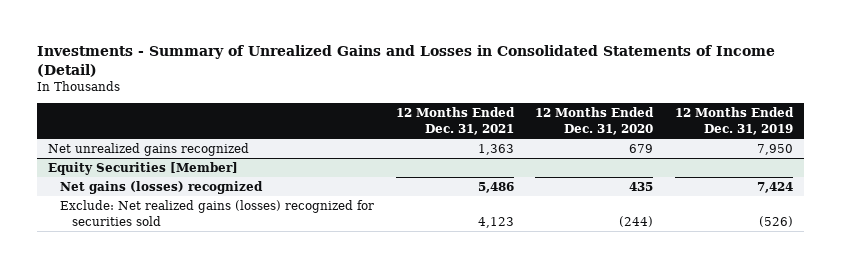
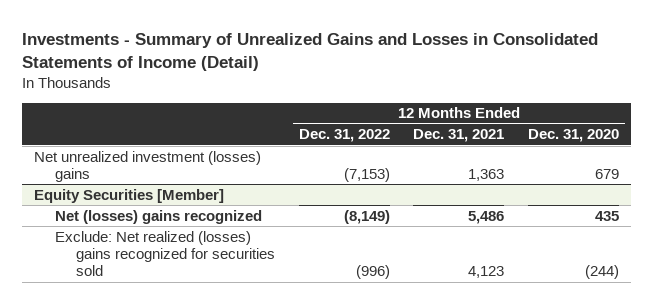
- | 12 Months Ended Dec. 31, 2021 | 12 Months Ended Dec. 31, 2020 | 12 Months Ended Dec. 31, 2019
+ | 12 Months Ended Dec. 31, 2022 | 12 Months Ended Dec. 31, 2021 | 12 Months Ended Dec. 31, 2020
- Net unrealized gains recognized | 1,363 | 679 | 7,950
+ Net unrealized investment (losses) gains | (7,153) | 1,363 | 679
@ Equity Securities [Member]
- Net gains (losses) recognized | 5,486 | 435 | 7,424
- Exclude: Net realized gains (losses) recognized for securities sold | 4,123 | (244) | (526)
+ Net (losses) gains recognized | (8,149) | 5,486 | 435
+ Exclude: Net realized (losses) gains recognized for securities sold | (996) | 4,123 | (244)

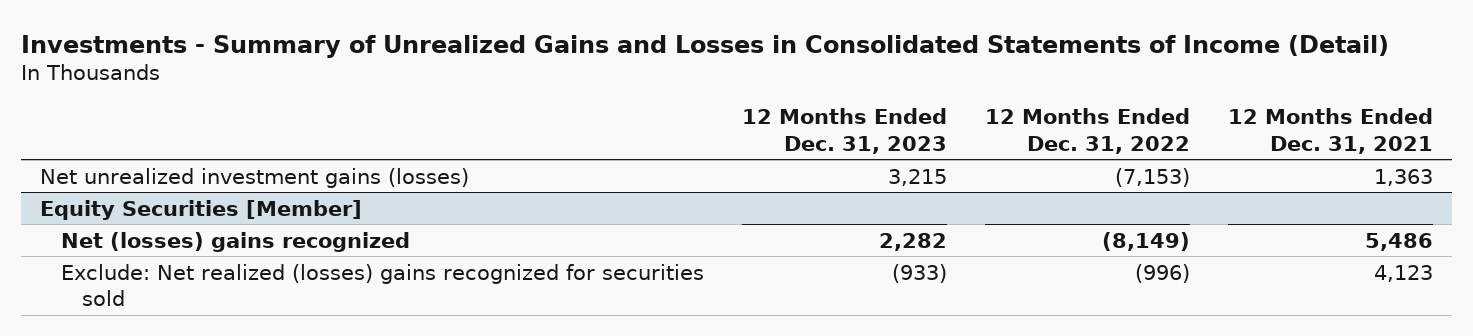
- | 12 Months Ended Dec. 31, 2022 | 12 Months Ended Dec. 31, 2021 | 12 Months Ended Dec. 31, 2020
+ | 12 Months Ended Dec. 31, 2023 | 12 Months Ended Dec. 31, 2022 | 12 Months Ended Dec. 31, 2021
- Net unrealized investment (losses) gains | (7,153) | 1,363 | 679
+ Net unrealized investment gains (losses) | 3,215 | (7,153) | 1,363

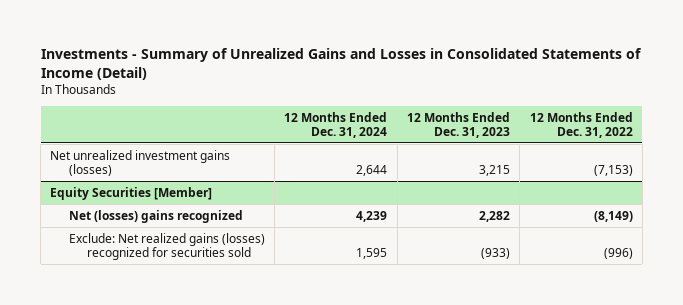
- | 12 Months Ended Dec. 31, 2023 | 12 Months Ended Dec. 31, 2022 | 12 Months Ended Dec. 31, 2021
+ | 12 Months Ended Dec. 31, 2024 | 12 Months Ended Dec. 31, 2023 | 12 Months Ended Dec. 31, 2022
@ Equity Securities [Member]
- Exclude: Net realized (losses) gains recognized for securities sold | (933) | (996) | 4,123
+ Exclude: Net realized gains (losses) recognized for securities sold | 1,595 | (933) | (996)

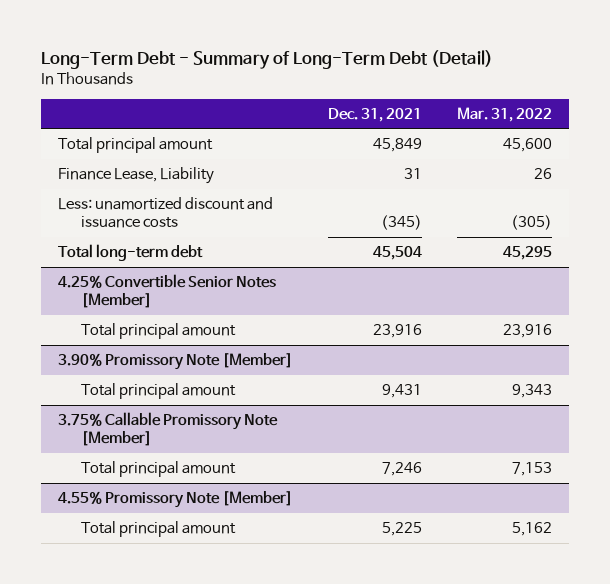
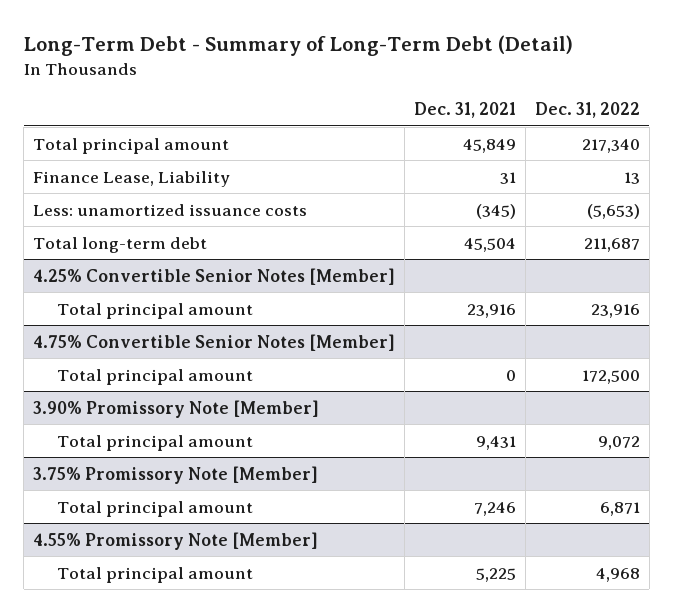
- | Dec. 31, 2021 | Mar. 31, 2022
+ | Dec. 31, 2021 | Dec. 31, 2022
- Less: unamortized discount and issuance costs | (345) | (305)
+ Less: unamortized issuance costs | (345) | (5,653)
+ 4.75% Convertible Senior Notes [Member]
+ Total principal amount | 0 | 172,500
- 3.75% Callable Promissory Note [Member]
+ 3.75% Promissory Note [Member]

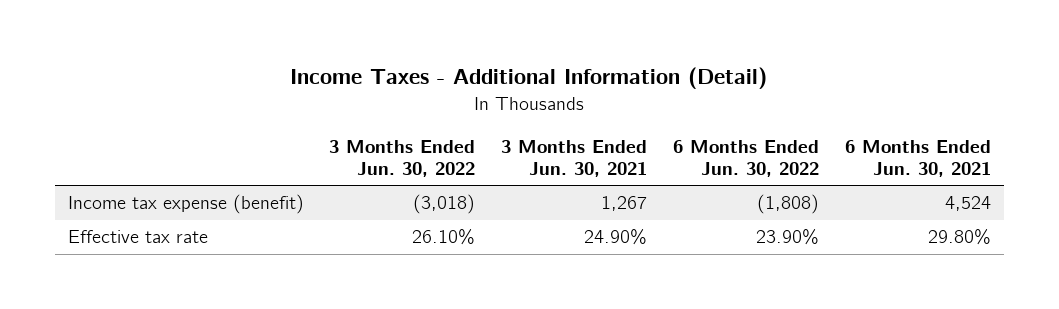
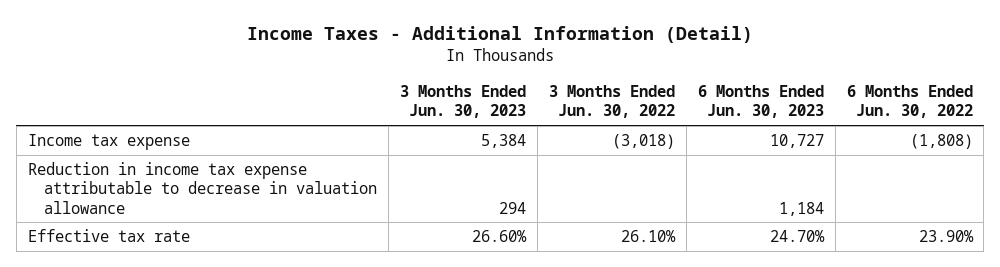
- | 3 Months Ended Jun. 30, 2022 | 3 Months Ended Jun. 30, 2021 | 6 Months Ended Jun. 30, 2022 | 6 Months Ended Jun. 30, 2021
+ | 3 Months Ended Jun. 30, 2023 | 3 Months Ended Jun. 30, 2022 | 6 Months Ended Jun. 30, 2023 | 6 Months Ended Jun. 30, 2022
- Income tax expense (benefit) | (3,018) | 1,267 | (1,808) | 4,524
+ Income tax expense | 5,384 | (3,018) | 10,727 | (1,808)
+ Reduction in income tax expense attributable to decrease in valuation allowance | 294 | | 1,184 |

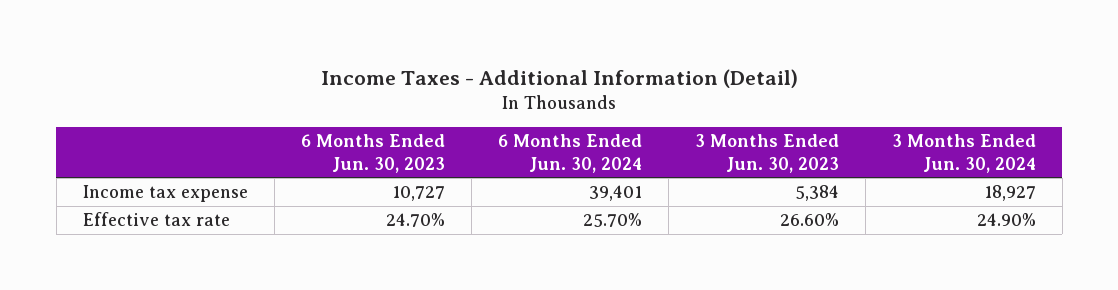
- | 3 Months Ended Jun. 30, 2023 | 3 Months Ended Jun. 30, 2022 | 6 Months Ended Jun. 30, 2023 | 6 Months Ended Jun. 30, 2022
+ | 6 Months Ended Jun. 30, 2023 | 6 Months Ended Jun. 30, 2024 | 3 Months Ended Jun. 30, 2023 | 3 Months Ended Jun. 30, 2024
- Reduction in income tax expense attributable to decrease in valuation allowance | 294 | | 1,184 |

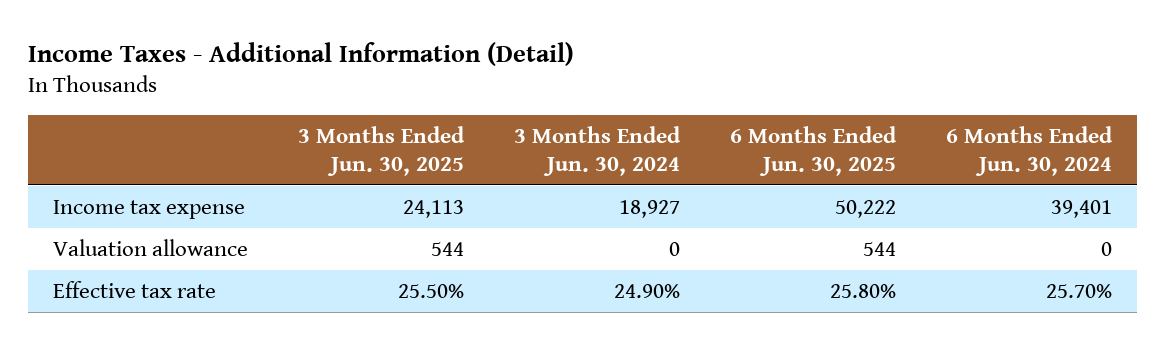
- | 6 Months Ended Jun. 30, 2023 | 6 Months Ended Jun. 30, 2024 | 3 Months Ended Jun. 30, 2023 | 3 Months Ended Jun. 30, 2024
+ | 3 Months Ended Jun. 30, 2025 | 3 Months Ended Jun. 30, 2024 | 6 Months Ended Jun. 30, 2025 | 6 Months Ended Jun. 30, 2024
+ Valuation allowance | 544 | 0 | 544 | 0

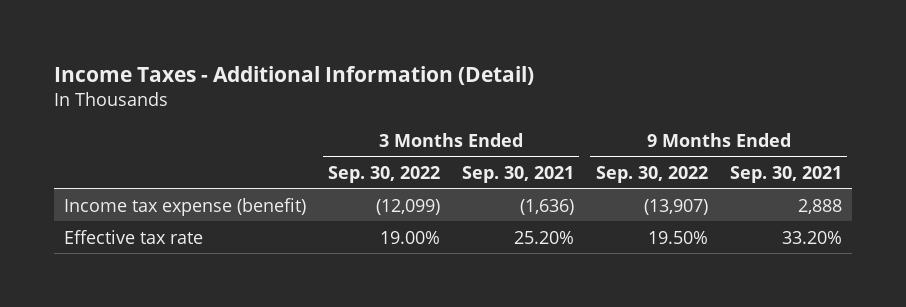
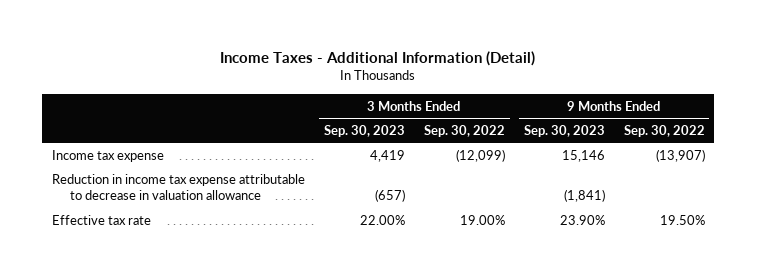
- | 3 Months Ended Sep. 30, 2022 | 3 Months Ended Sep. 30, 2021 | 9 Months Ended Sep. 30, 2022 | 9 Months Ended Sep. 30, 2021
+ | 3 Months Ended Sep. 30, 2023 | 3 Months Ended Sep. 30, 2022 | 9 Months Ended Sep. 30, 2023 | 9 Months Ended Sep. 30, 2022
- Income tax expense (benefit) | (12,099) | (1,636) | (13,907) | 2,888
+ Income tax expense | 4,419 | (12,099) | 15,146 | (13,907)
+ Reduction in income tax expense attributable to decrease in valuation allowance | (657) | | (1,841) |

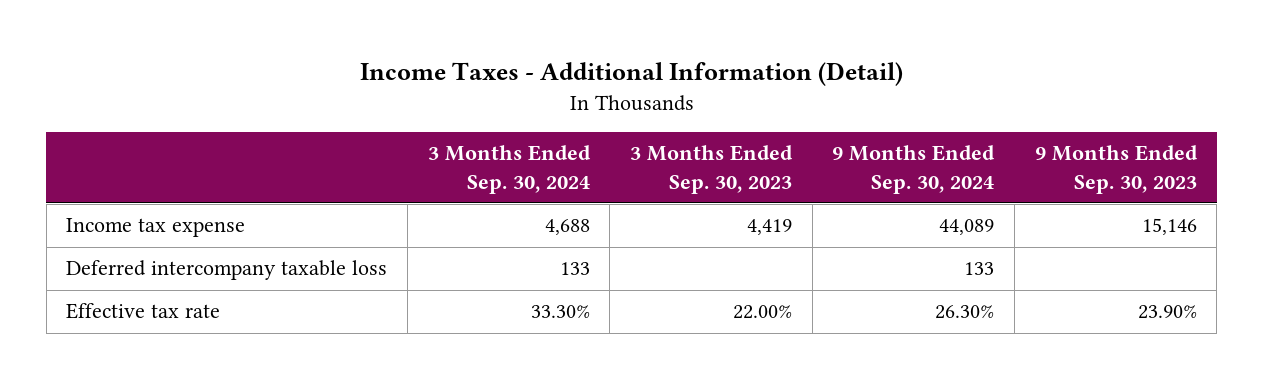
- | 3 Months Ended Sep. 30, 2023 | 3 Months Ended Sep. 30, 2022 | 9 Months Ended Sep. 30, 2023 | 9 Months Ended Sep. 30, 2022
+ | 3 Months Ended Sep. 30, 2024 | 3 Months Ended Sep. 30, 2023 | 9 Months Ended Sep. 30, 2024 | 9 Months Ended Sep. 30, 2023
- Reduction in income tax expense attributable to decrease in valuation allowance | (657) | | (1,841) |
+ Deferred intercompany taxable loss | 133 | | 133 |

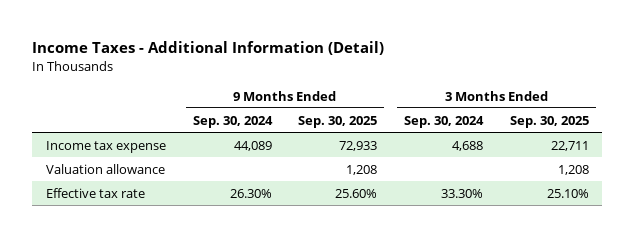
- | 3 Months Ended Sep. 30, 2024 | 3 Months Ended Sep. 30, 2023 | 9 Months Ended Sep. 30, 2024 | 9 Months Ended Sep. 30, 2023
+ | 9 Months Ended Sep. 30, 2024 | 9 Months Ended Sep. 30, 2025 | 3 Months Ended Sep. 30, 2024 | 3 Months Ended Sep. 30, 2025
- Deferred intercompany taxable loss | 133 | | 133 |
+ Valuation allowance | | 1,208 | | 1,208

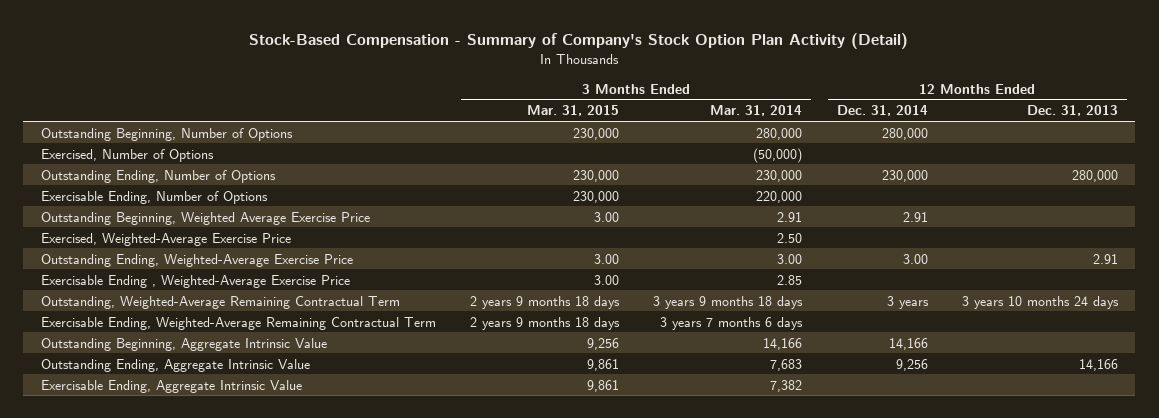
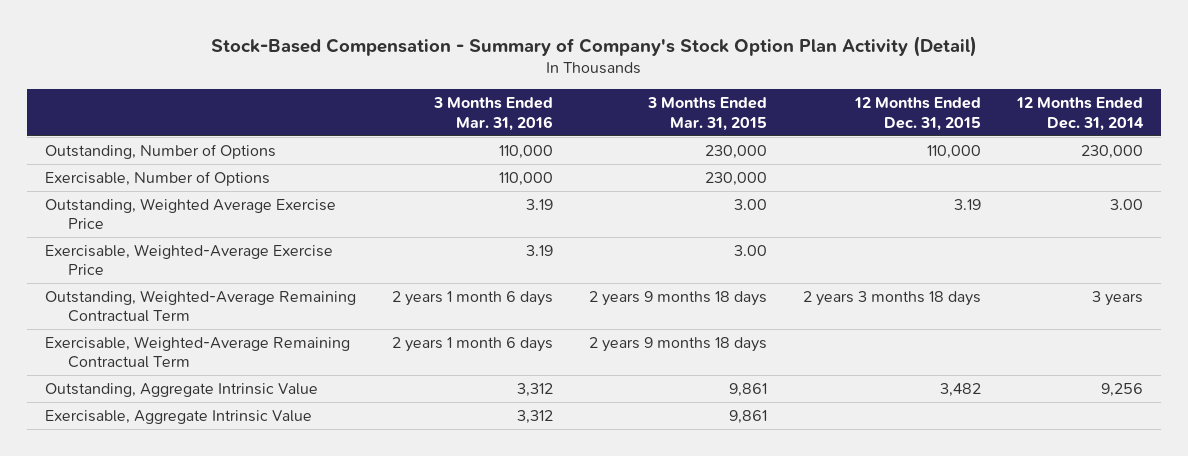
- | 3 Months Ended Mar. 31, 2015 | 3 Months Ended Mar. 31, 2014 | 12 Months Ended Dec. 31, 2014 | 12 Months Ended Dec. 31, 2013
+ | 3 Months Ended Mar. 31, 2016 | 3 Months Ended Mar. 31, 2015 | 12 Months Ended Dec. 31, 2015 | 12 Months Ended Dec. 31, 2014
- Outstanding Beginning, Number of Options | 230,000 | 280,000 | 280,000 |
- Exercised, Number of Options | | (50,000) | |
- Outstanding Ending, Number of Options | 230,000 | 230,000 | 230,000 | 280,000
- Exercisable Ending, Number of Options | 230,000 | 220,000 | |
- Outstanding Beginning, Weighted Average Exercise Price | 3.00 | 2.91 | 2.91 |
- Exercised, Weighted-Average Exercise Price | | 2.50 | |
- Outstanding Ending, Weighted-Average Exercise Price | 3.00 | 3.00 | 3.00 | 2.91
- Exercisable Ending , Weighted-Average Exercise Price | 3.00 | 2.85 | |
+ Outstanding, Number of Options | 110,000 | 230,000 | 110,000 | 230,000
+ Exercisable, Number of Options | 110,000 | 230,000 | |
+ Outstanding, Weighted Average Exercise Price | 3.19 | 3.00 | 3.19 | 3.00
+ Exercisable, Weighted-Average Exercise Price | 3.19 | 3.00 | |
- Exercisable Ending, Weighted-Average Remaining Contractual Term | 2 years 9 months 18 days | 3 years 7 months 6 days | |
- Outstanding Beginning, Aggregate Intrinsic Value | 9,256 | 14,166 | 14,166 |
- Outstanding Ending, Aggregate Intrinsic Value | 9,861 | 7,683 | 9,256 | 14,166
- Exercisable Ending, Aggregate Intrinsic Value | 9,861 | 7,382 | |
+ Exercisable, Weighted-Average Remaining Contractual Term | 2 years 1 month 6 days | 2 years 9 months 18 days | |
+ Outstanding, Aggregate Intrinsic Value | 3,312 | 9,861 | 3,482 | 9,256
+ Exercisable, Aggregate Intrinsic Value | 3,312 | 9,861 | |

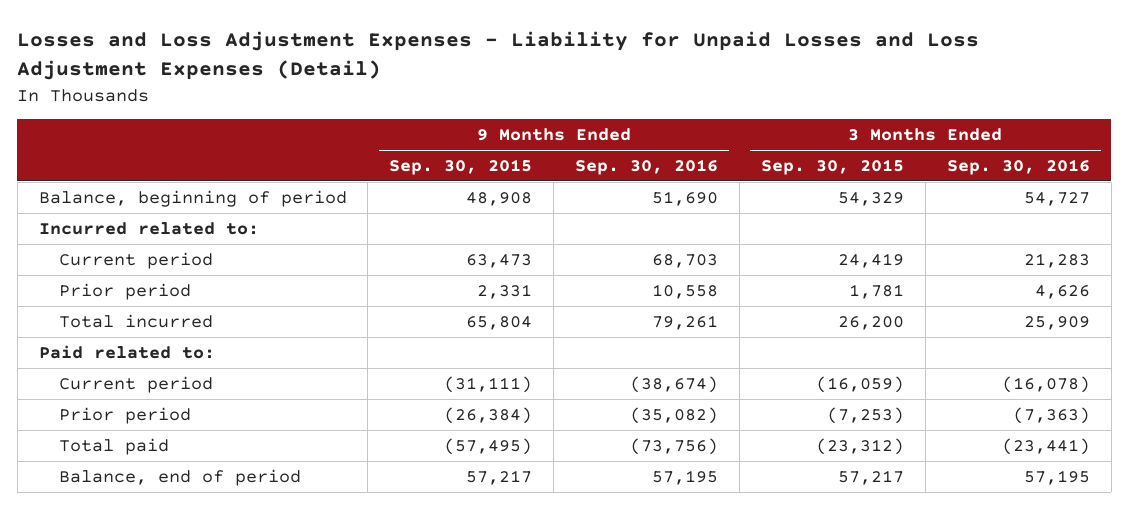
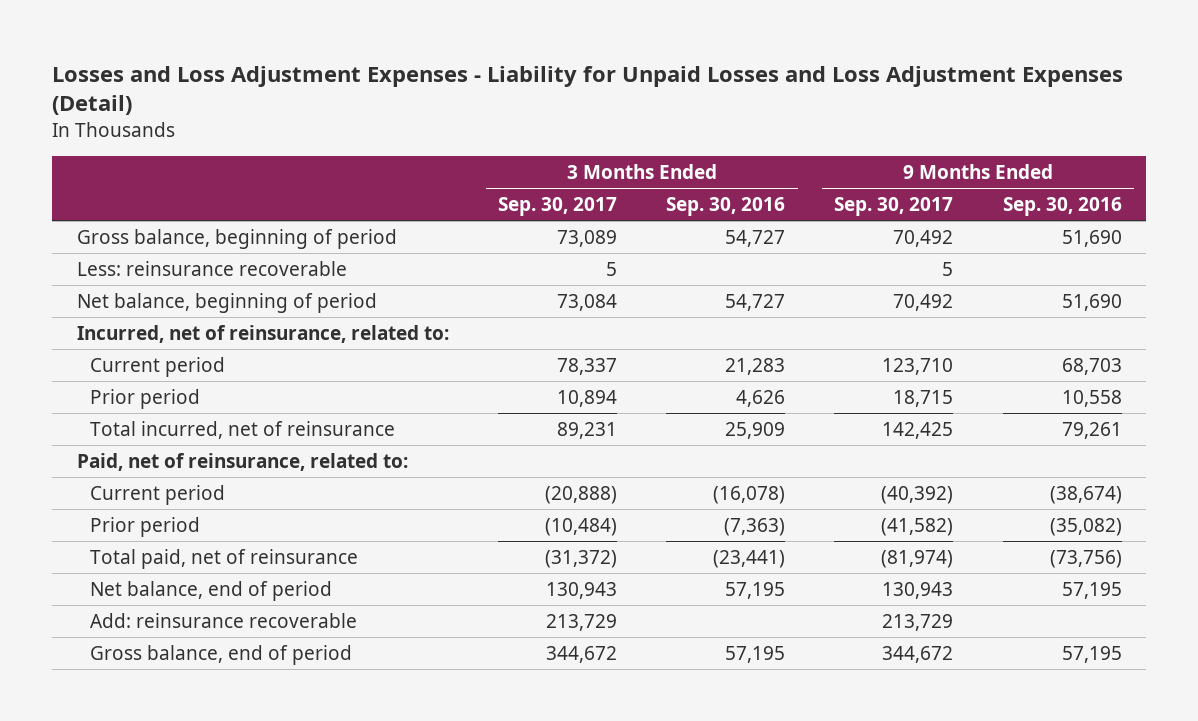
- | 9 Months Ended Sep. 30, 2015 | 9 Months Ended Sep. 30, 2016 | 3 Months Ended Sep. 30, 2015 | 3 Months Ended Sep. 30, 2016
+ | 3 Months Ended Sep. 30, 2017 | 3 Months Ended Sep. 30, 2016 | 9 Months Ended Sep. 30, 2017 | 9 Months Ended Sep. 30, 2016
- Balance, beginning of period | 48,908 | 51,690 | 54,329 | 54,727
- Incurred related to:
+ Gross balance, beginning of period | 73,089 | 54,727 | 70,492 | 51,690
+ Less: reinsurance recoverable | 5 | | 5 |
+ Net balance, beginning of period | 73,084 | 54,727 | 70,492 | 51,690
+ Incurred, net of reinsurance, related to:
- Total incurred | 65,804 | 79,261 | 26,200 | 25,909
- Paid related to:
+ Total incurred, net of reinsurance | 89,231 | 25,909 | 142,425 | 79,261
+ Paid, net of reinsurance, related to:
- Total paid | (57,495) | (73,756) | (23,312) | (23,441)
- Balance, end of period | 57,217 | 57,195 | 57,217 | 57,195
+ Total paid, net of reinsurance | (31,372) | (23,441) | (81,974) | (73,756)
+ Net balance, end of period | 130,943 | 57,195 | 130,943 | 57,195
+ Add: reinsurance recoverable | 213,729 | | 213,729 |
+ Gross balance, end of period | 344,672 | 57,195 | 344,672 | 57,195

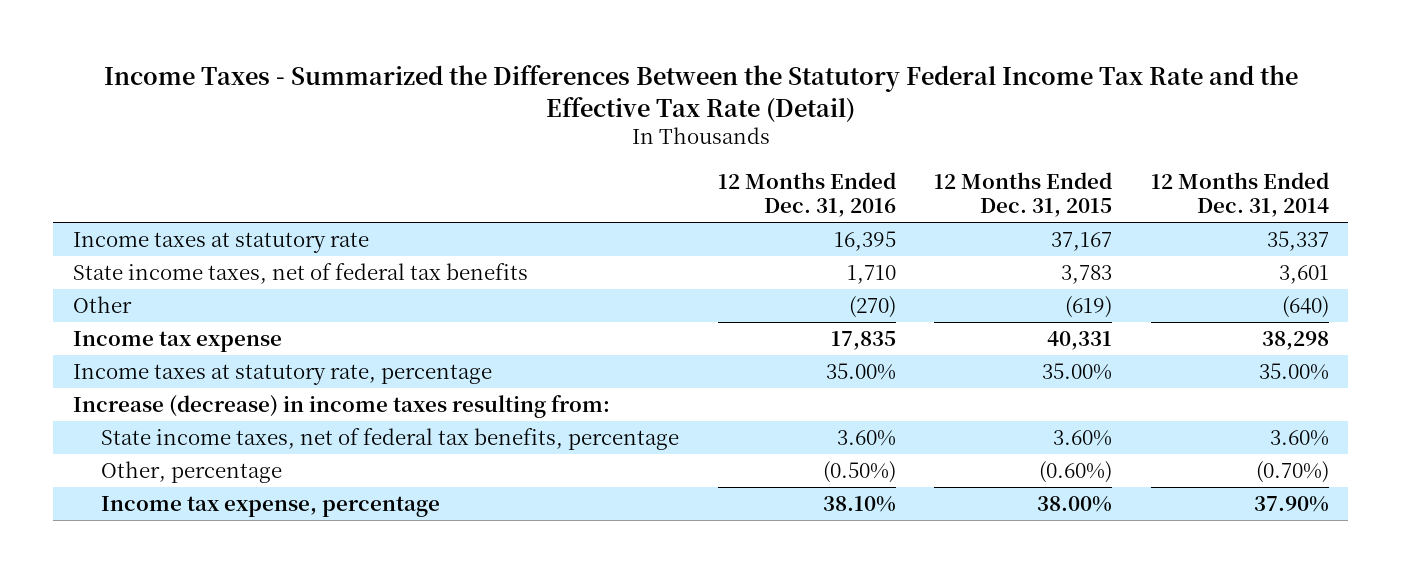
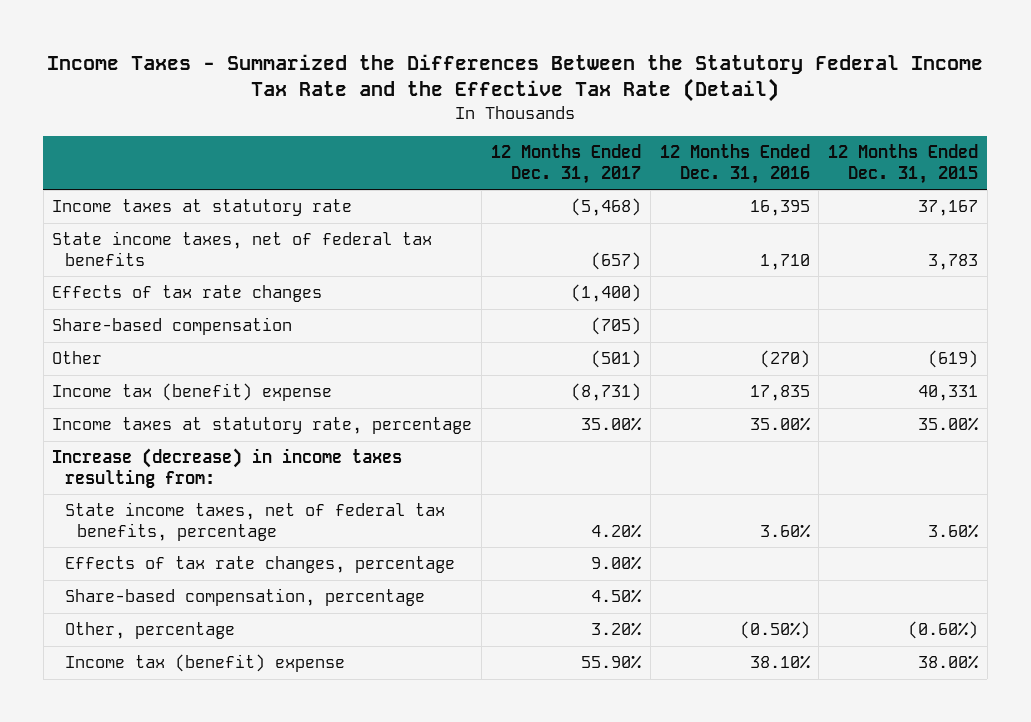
- | 12 Months Ended Dec. 31, 2016 | 12 Months Ended Dec. 31, 2015 | 12 Months Ended Dec. 31, 2014
+ | 12 Months Ended Dec. 31, 2017 | 12 Months Ended Dec. 31, 2016 | 12 Months Ended Dec. 31, 2015
+ Effects of tax rate changes | (1,400) | |
+ Share-based compensation | (705) | |
- Income tax expense | 17,835 | 40,331 | 38,298
+ Income tax (benefit) expense | (8,731) | 17,835 | 40,331
+ Effects of tax rate changes, percentage | 9.00% | |
+ Share-based compensation, percentage | 4.50% | |
- Income tax expense, percentage | 38.10% | 38.00% | 37.90%
+ Income tax (benefit) expense | 55.90% | 38.10% | 38.00%

